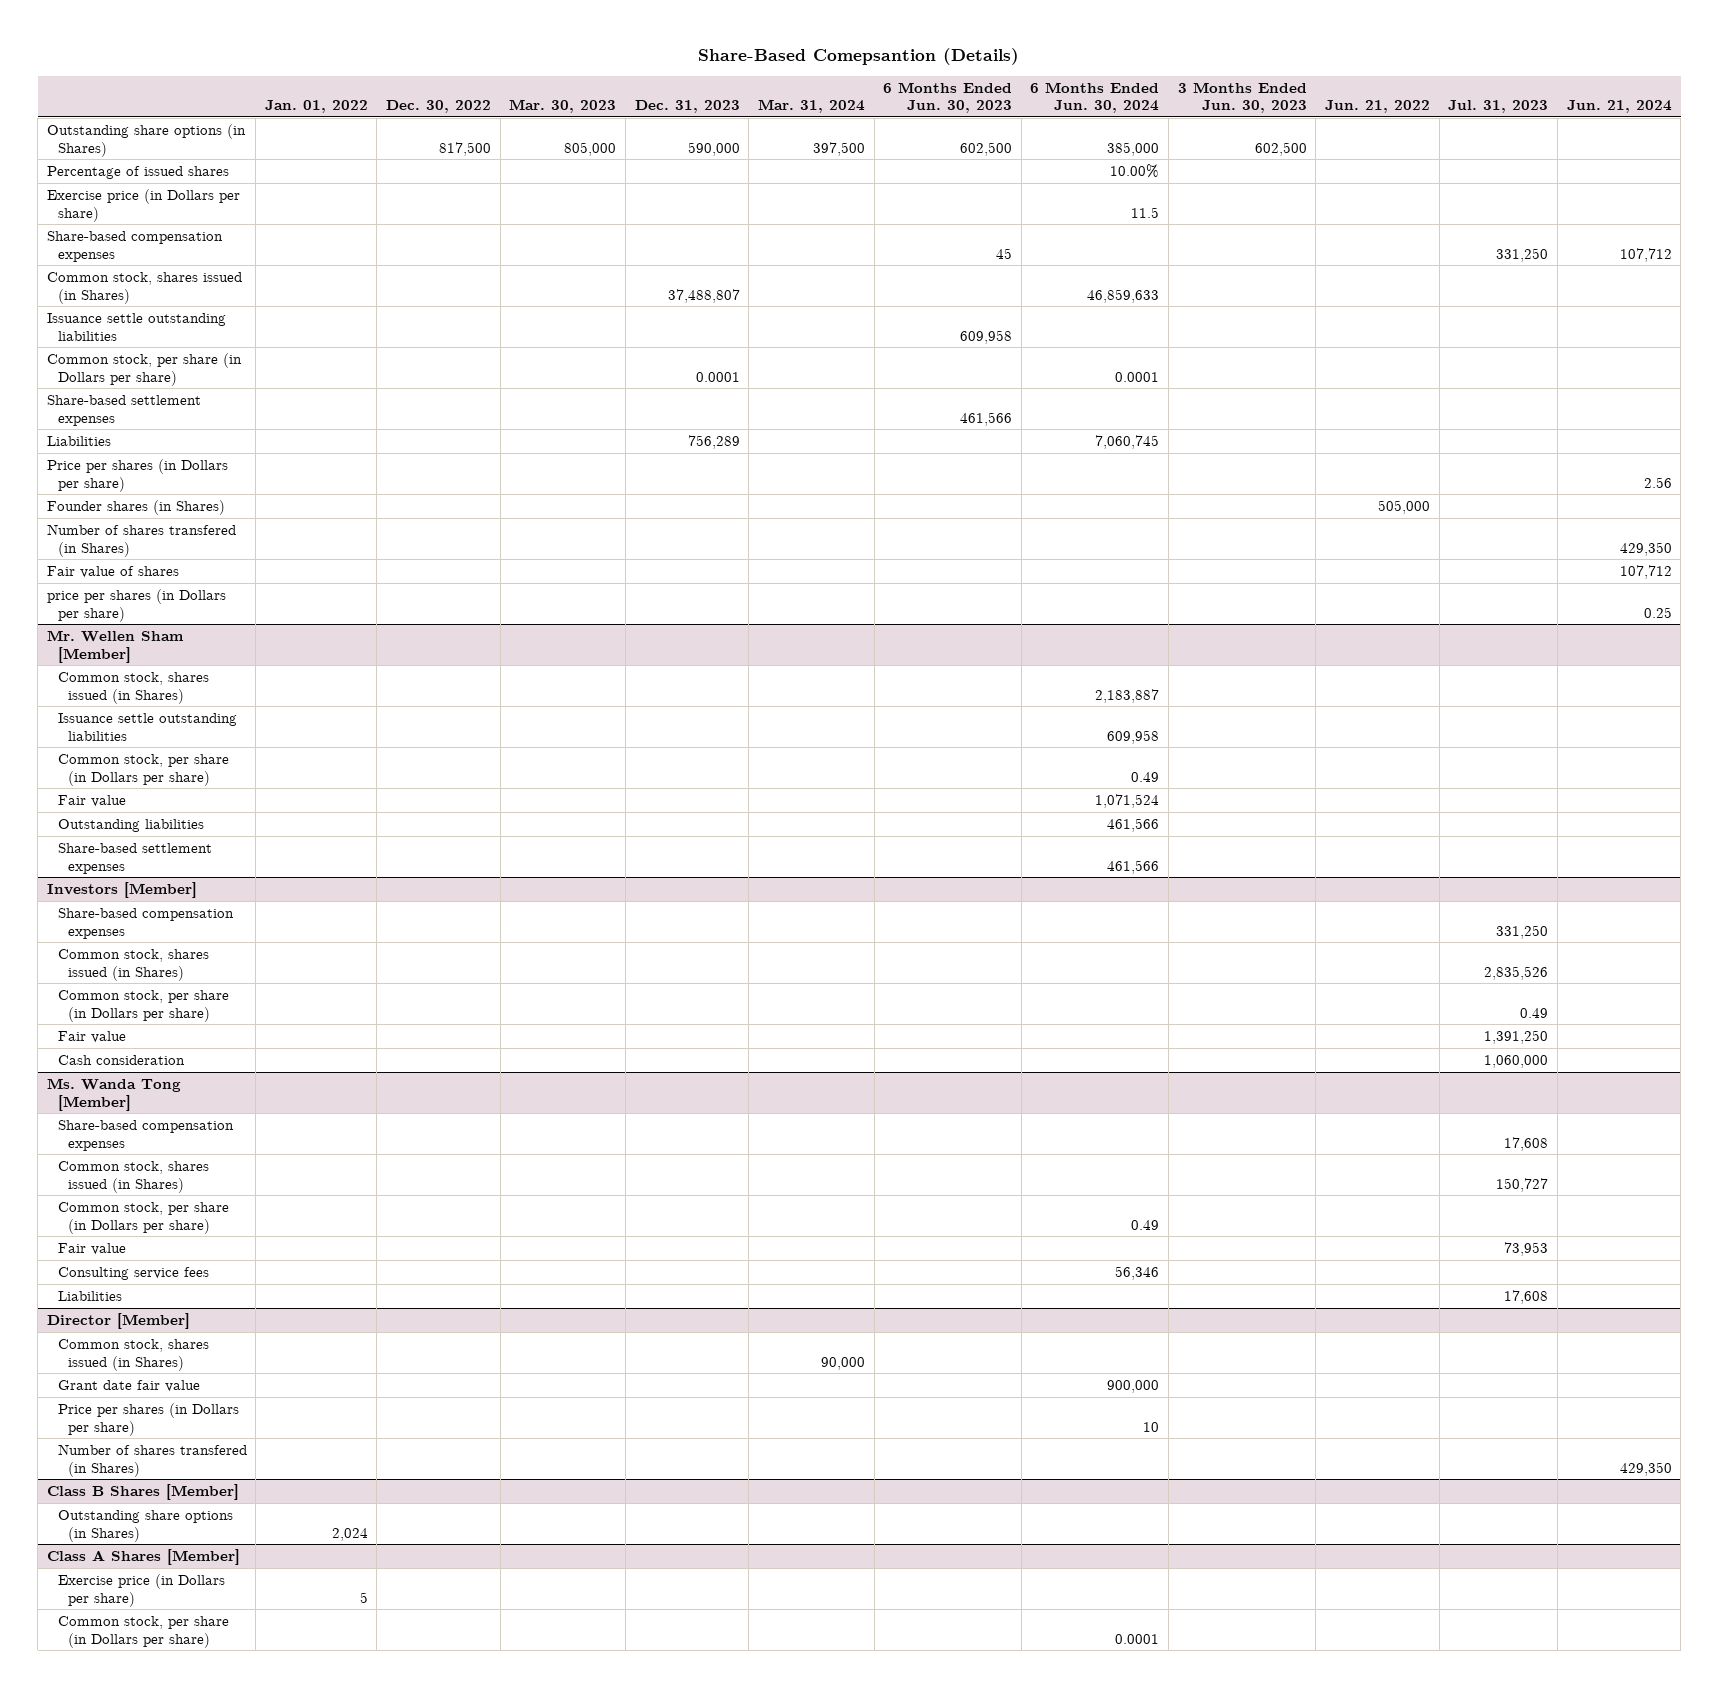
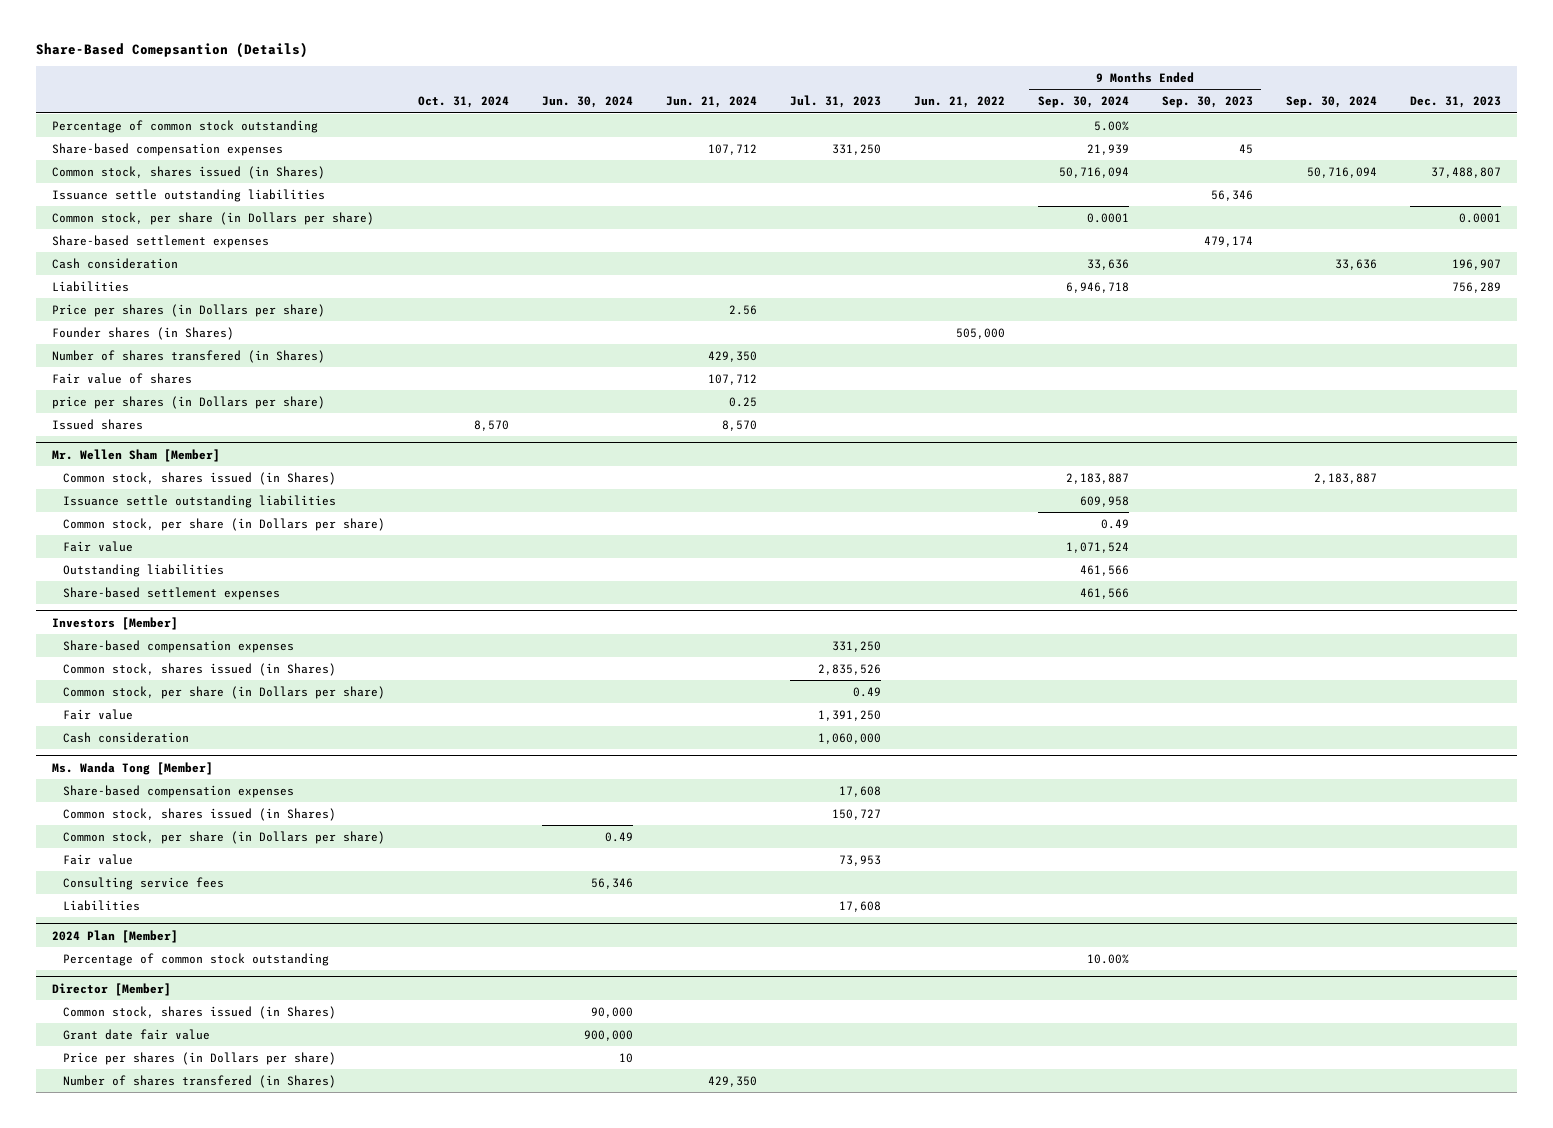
- | Jan. 01, 2022 | Dec. 30, 2022 | Mar. 30, 2023 | Dec. 31, 2023 | Mar. 31, 2024 | 6 Months Ended Jun. 30, 2023 | 6 Months Ended Jun. 30, 2024 | 3 Months Ended Jun. 30, 2023 | Jun. 21, 2022 | Jul. 31, 2023 | Jun. 21, 2024
+ | Oct. 31, 2024 | Jun. 30, 2024 | Jun. 21, 2024 | Jul. 31, 2023 | Jun. 21, 2022 | 9 Months Ended Sep. 30, 2024 | 9 Months Ended Sep. 30, 2023 | Sep. 30, 2024 | Dec. 31, 2023
- Outstanding share options (in Shares) | | 817,500 | 805,000 | 590,000 | 397,500 | 602,500 | 385,000 | 602,500 | | |
- Percentage of issued shares | | | | | | | 10.00% | | | |
- Exercise price (in Dollars per share) | | | | | | | 11.5 | | | |
+ Percentage of common stock outstanding | | | | | | 5.00% | | |
+ Cash consideration | | | | | | 33,636 | | 33,636 | 196,907
+ Issued shares | 8,570 | | 8,570 | | | | | |
+ 2024 Plan [Member]
+ Percentage of common stock outstanding | | | | | | 10.00% | | |
- Class B Shares [Member]
- Outstanding share options (in Shares) | 2,024 | | | | | | | | | |
- Class A Shares [Member]
- Exercise price (in Dollars per share) | 5 | | | | | | | | | |
- Common stock, per share (in Dollars per share) | | | | | | | 0.0001 | | | |

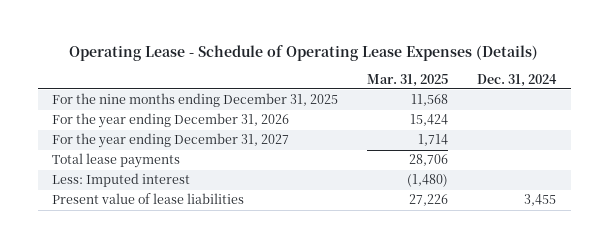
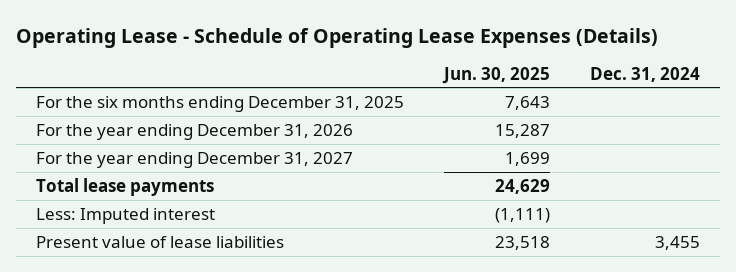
- | Mar. 31, 2025 | Dec. 31, 2024
+ | Jun. 30, 2025 | Dec. 31, 2024
- For the nine months ending December 31, 2025 | 11,568 |
+ For the six months ending December 31, 2025 | 7,643 |

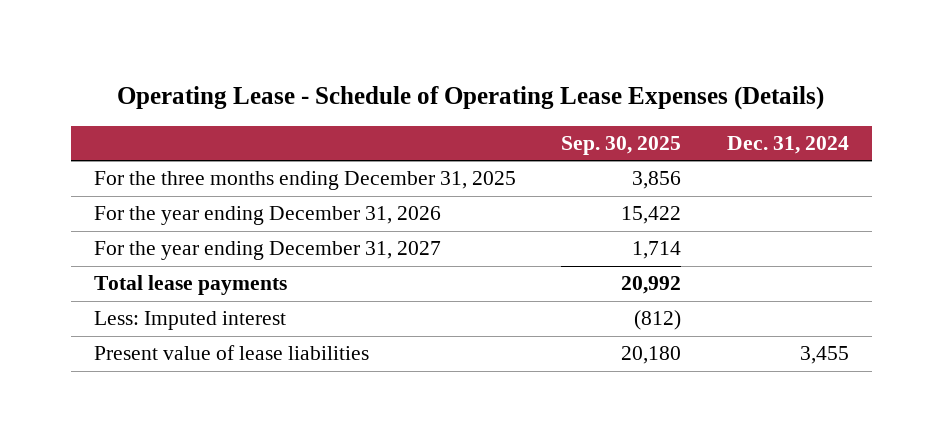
- | Jun. 30, 2025 | Dec. 31, 2024
+ | Sep. 30, 2025 | Dec. 31, 2024
- For the six months ending December 31, 2025 | 7,643 |
+ For the three months ending December 31, 2025 | 3,856 |

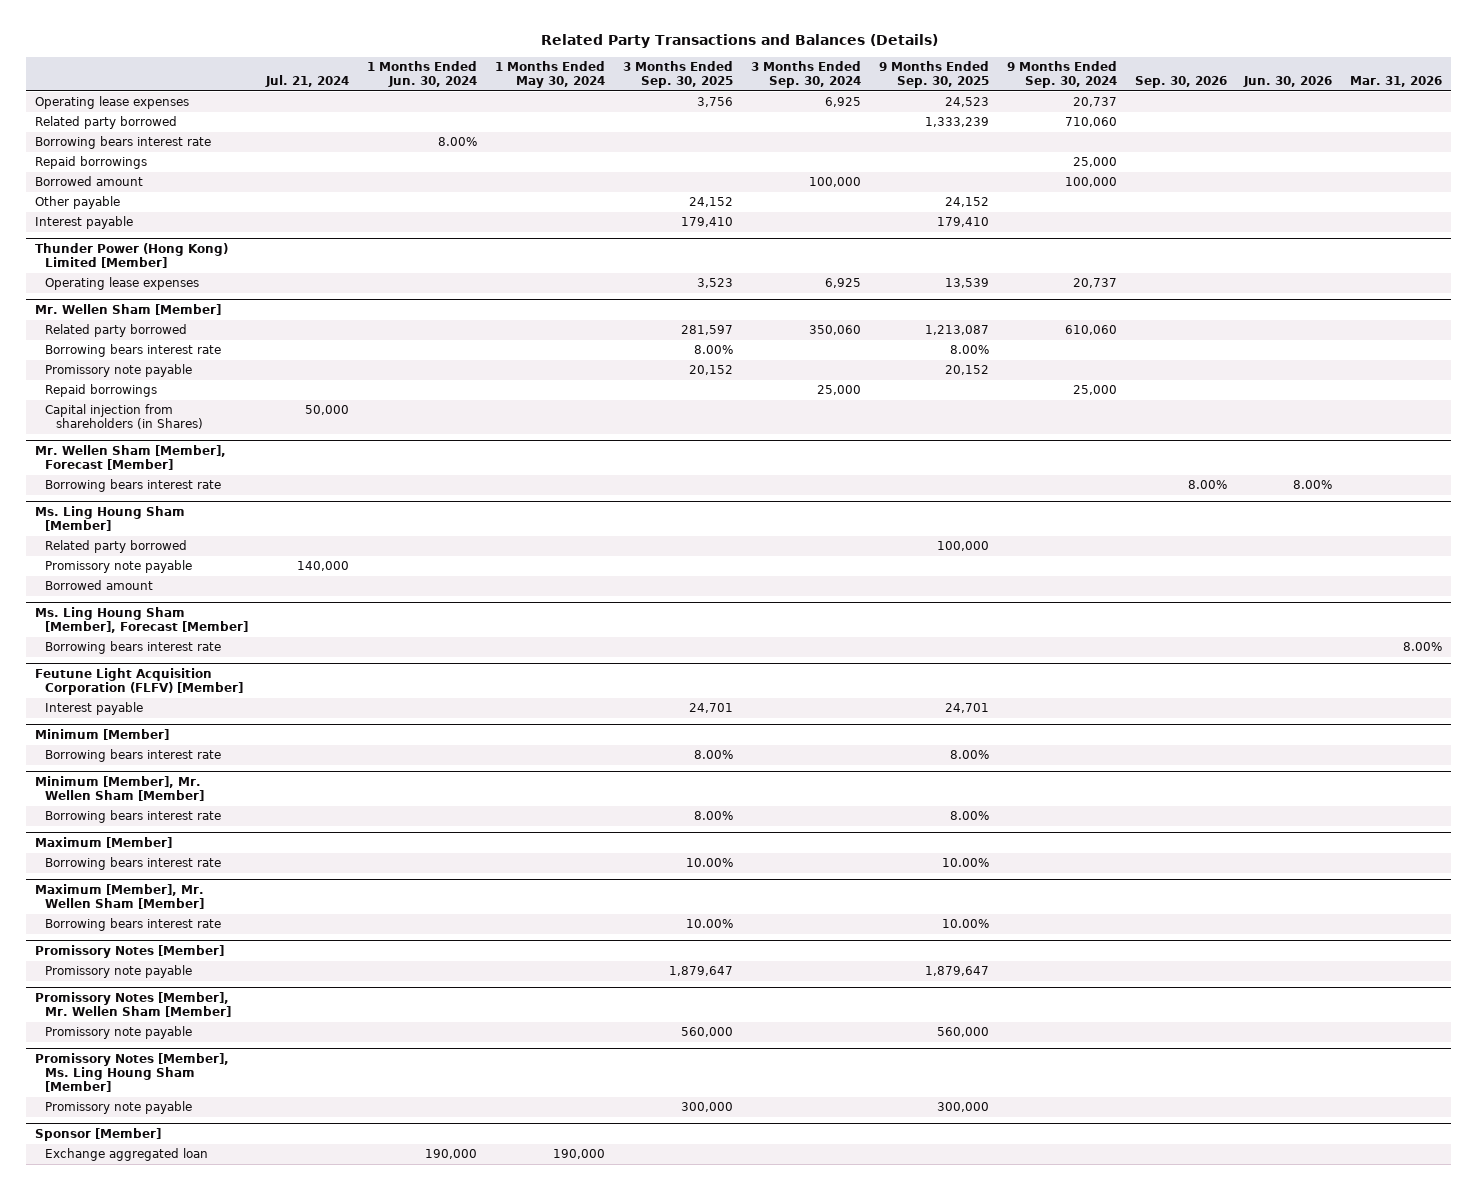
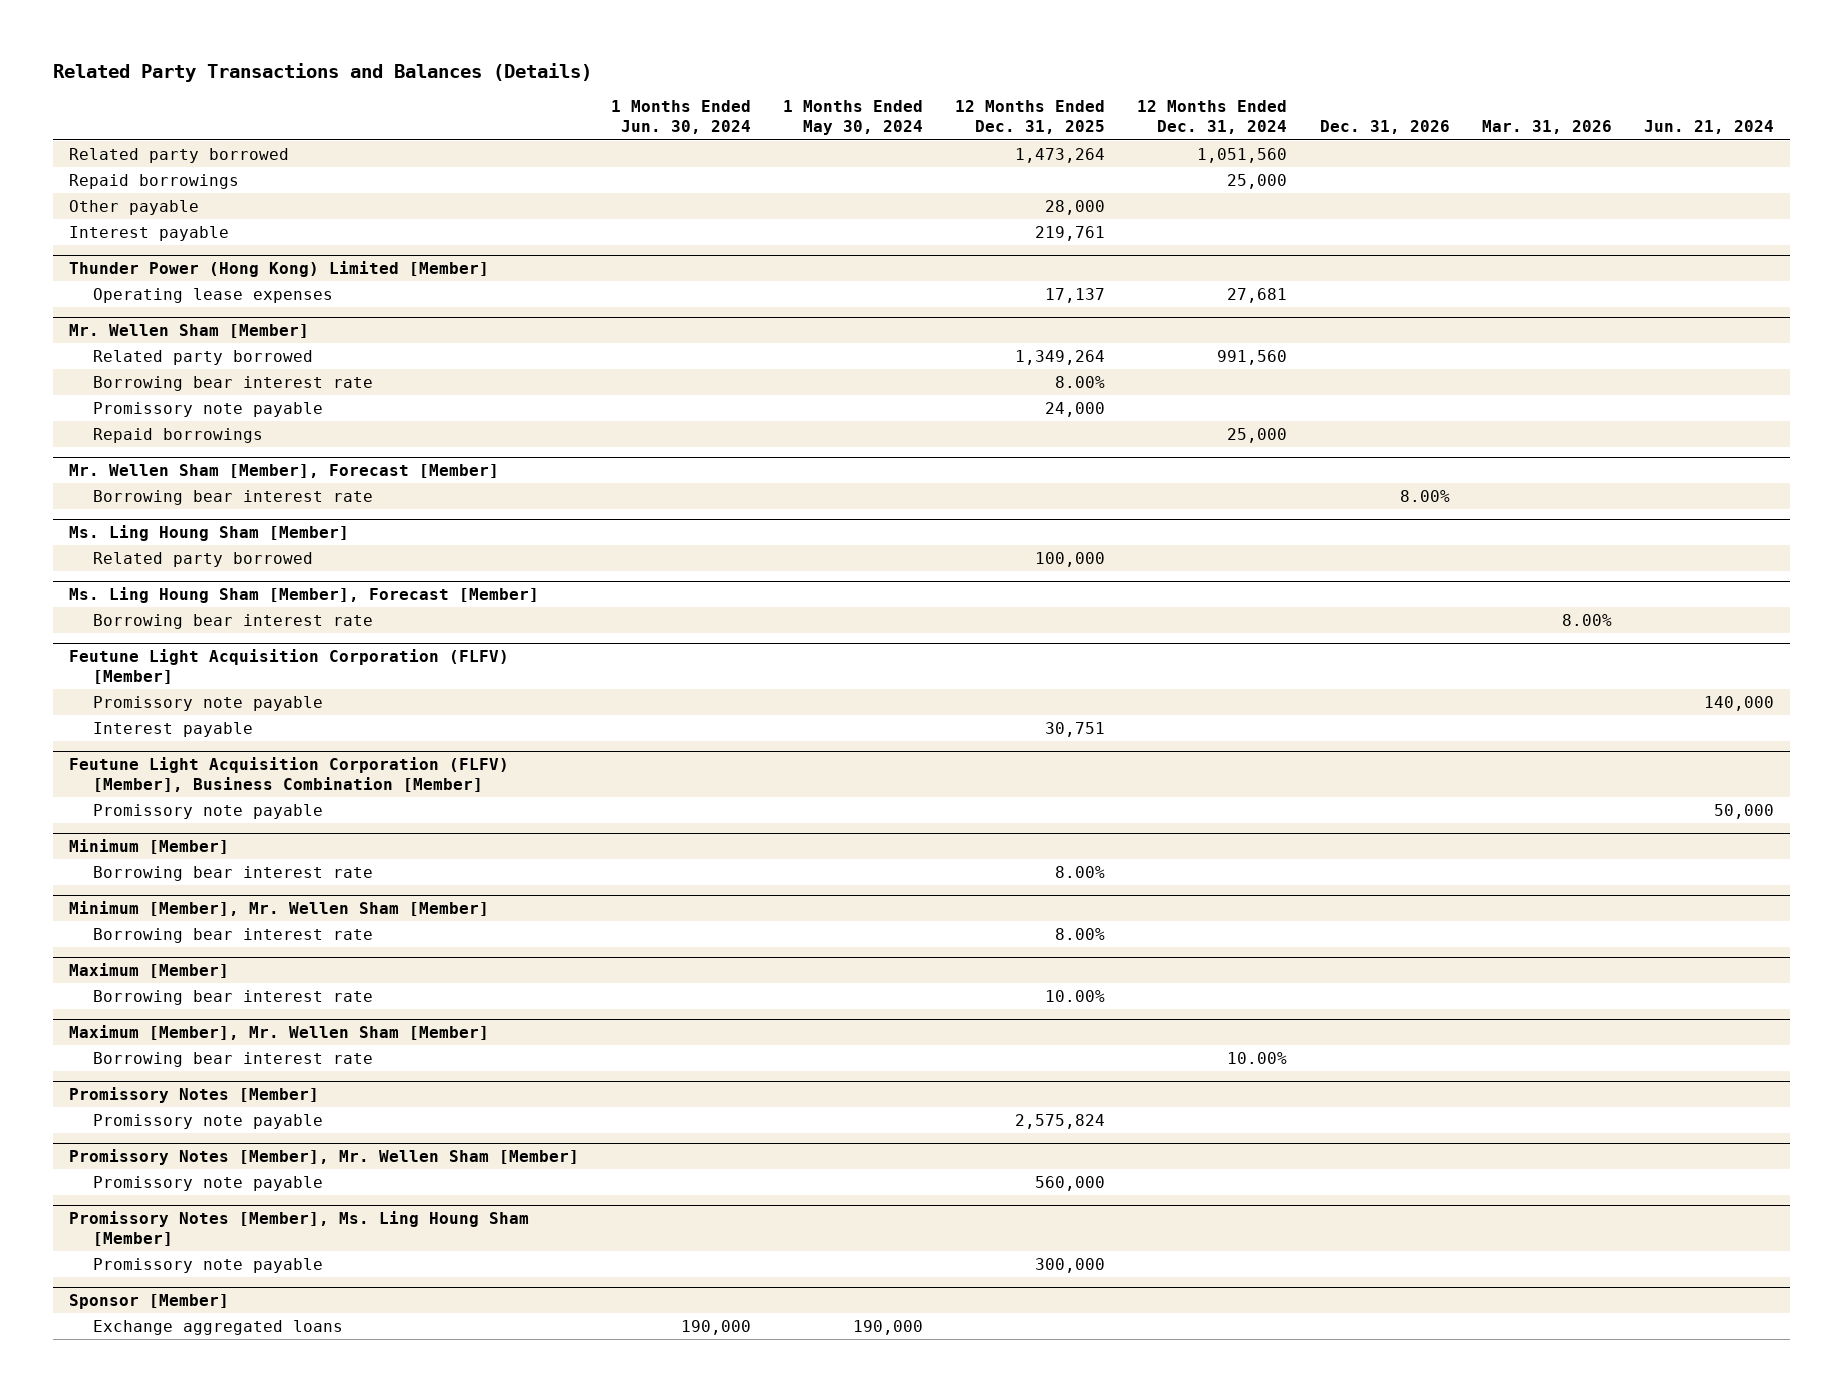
- | Jul. 21, 2024 | 1 Months Ended Jun. 30, 2024 | 1 Months Ended May 30, 2024 | 3 Months Ended Sep. 30, 2025 | 3 Months Ended Sep. 30, 2024 | 9 Months Ended Sep. 30, 2025 | 9 Months Ended Sep. 30, 2024 | Sep. 30, 2026 | Jun. 30, 2026 | Mar. 31, 2026
+ | 1 Months Ended Jun. 30, 2024 | 1 Months Ended May 30, 2024 | 12 Months Ended Dec. 31, 2025 | 12 Months Ended Dec. 31, 2024 | Dec. 31, 2026 | Mar. 31, 2026 | Jun. 21, 2024
- Operating lease expenses | | | | 3,756 | 6,925 | 24,523 | 20,737 | | |
- Borrowing bears interest rate | | 8.00% | | | | | | | |
- Borrowed amount | | | | | 100,000 | | 100,000 | | |
@ Mr. Wellen Sham [Member]
- Borrowing bears interest rate | | | | 8.00% | | 8.00% | | | |
+ Borrowing bear interest rate | | | 8.00% | | | |
- Capital injection from shareholders (in Shares) | 50,000 | | | | | | | | |
@ Mr. Wellen Sham [Member], Forecast [Member]
- Borrowing bears interest rate | | | | | | | | 8.00% | 8.00% |
+ Borrowing bear interest rate | | | | | 8.00% | |
@ Ms. Ling Houng Sham [Member]
- Promissory note payable | 140,000 | | | | | | | | |
- Borrowed amount
@ Ms. Ling Houng Sham [Member], Forecast [Member]
- Borrowing bears interest rate | | | | | | | | | | 8.00%
+ Borrowing bear interest rate | | | | | | 8.00% |
@ Feutune Light Acquisition Corporation (FLFV) [Member]
+ Promissory note payable | | | | | | | 140,000
+ Feutune Light Acquisition Corporation (FLFV) [Member], Business Combination [Member]
+ Promissory note payable | | | | | | | 50,000
@ Minimum [Member]
- Borrowing bears interest rate | | | | 8.00% | | 8.00% | | | |
+ Borrowing bear interest rate | | | 8.00% | | | |
@ Minimum [Member], Mr. Wellen Sham [Member]
- Borrowing bears interest rate | | | | 8.00% | | 8.00% | | | |
+ Borrowing bear interest rate | | | 8.00% | | | |
@ Maximum [Member]
- Borrowing bears interest rate | | | | 10.00% | | 10.00% | | | |
+ Borrowing bear interest rate | | | 10.00% | | | |
@ Maximum [Member], Mr. Wellen Sham [Member]
- Borrowing bears interest rate | | | | 10.00% | | 10.00% | | | |
+ Borrowing bear interest rate | | | | 10.00% | | |
@ Sponsor [Member]
- Exchange aggregated loan | | 190,000 | 190,000 | | | | | | |
+ Exchange aggregated loans | 190,000 | 190,000 | | | | |

